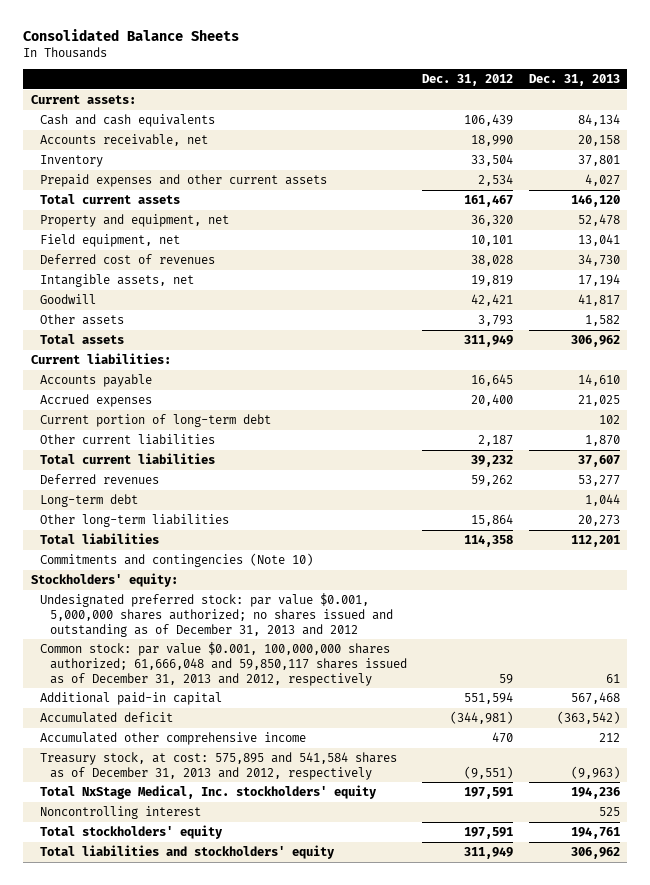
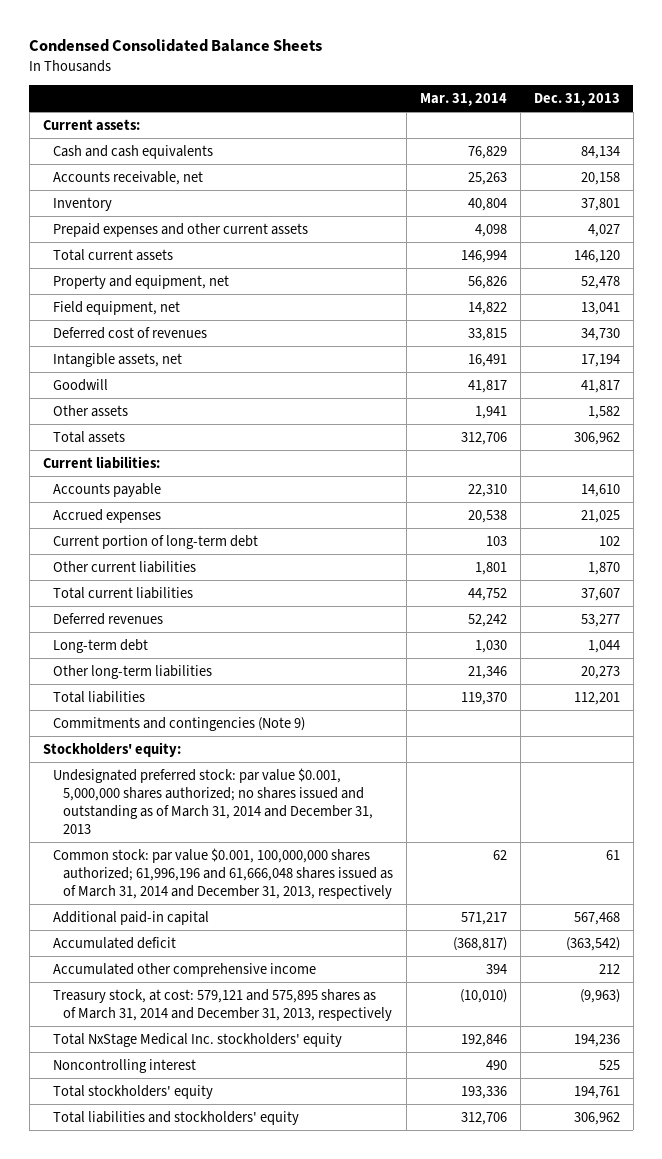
- Consolidated Balance Sheets
+ Condensed Consolidated Balance Sheets
- | Dec. 31, 2012 | Dec. 31, 2013
+ | Mar. 31, 2014 | Dec. 31, 2013
- Commitments and contingencies (Note 10)
+ Commitments and contingencies (Note 9)
- Undesignated preferred stock: par value $0.001, 5,000,000 shares authorized; no shares issued and outstanding as of December 31, 2013 and 2012
- Common stock: par value $0.001, 100,000,000 shares authorized; 61,666,048 and 59,850,117 shares issued as of December 31, 2013 and 2012, respectively | 59 | 61
+ Undesignated preferred stock: par value $0.001, 5,000,000 shares authorized; no shares issued and outstanding as of March 31, 2014 and December 31, 2013
+ Common stock: par value $0.001, 100,000,000 shares authorized; 61,996,196 and 61,666,048 shares issued as of March 31, 2014 and December 31, 2013, respectively | 62 | 61
- Treasury stock, at cost: 575,895 and 541,584 shares as of December 31, 2013 and 2012, respectively | (9,551) | (9,963)
- Total NxStage Medical, Inc. stockholders' equity | 197,591 | 194,236
+ Treasury stock, at cost: 579,121 and 575,895 shares as of March 31, 2014 and December 31, 2013, respectively | (10,010) | (9,963)
+ Total NxStage Medical Inc. stockholders' equity | 192,846 | 194,236

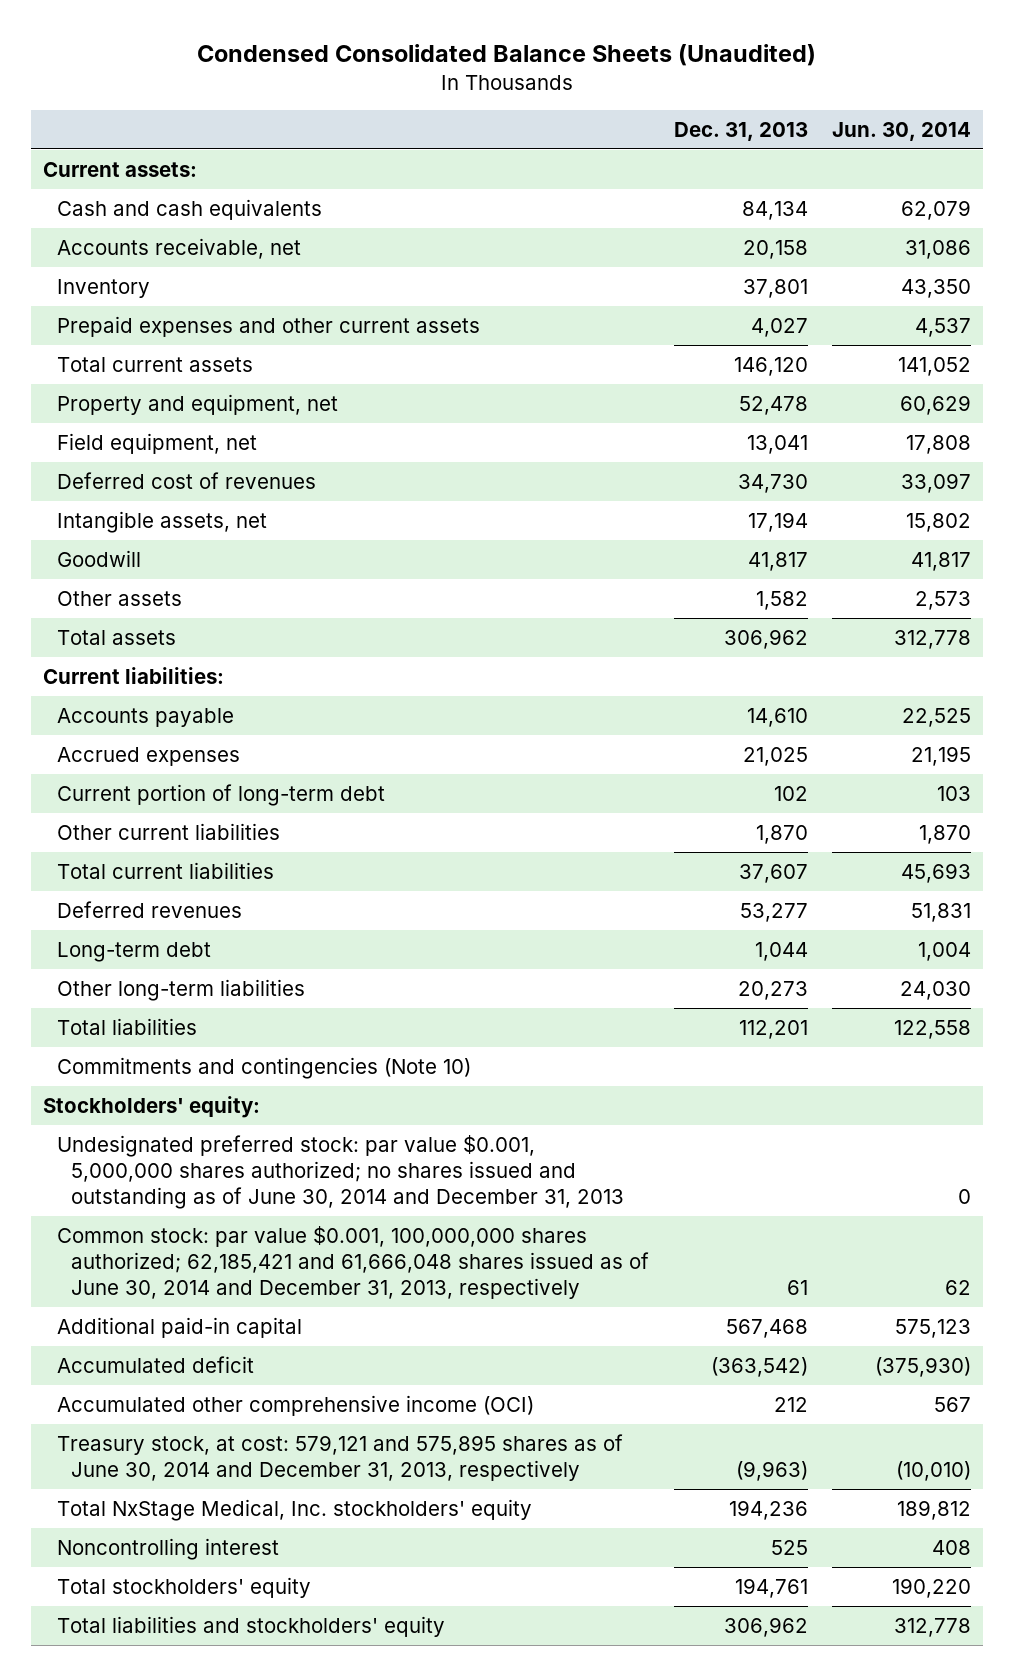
- Condensed Consolidated Balance Sheets
+ Condensed Consolidated Balance Sheets (Unaudited)
- | Mar. 31, 2014 | Dec. 31, 2013
+ | Dec. 31, 2013 | Jun. 30, 2014
- Commitments and contingencies (Note 9)
+ Commitments and contingencies (Note 10)
- Undesignated preferred stock: par value $0.001, 5,000,000 shares authorized; no shares issued and outstanding as of March 31, 2014 and December 31, 2013
- Common stock: par value $0.001, 100,000,000 shares authorized; 61,996,196 and 61,666,048 shares issued as of March 31, 2014 and December 31, 2013, respectively | 62 | 61
+ Undesignated preferred stock: par value $0.001, 5,000,000 shares authorized; no shares issued and outstanding as of June 30, 2014 and December 31, 2013 | | 0
+ Common stock: par value $0.001, 100,000,000 shares authorized; 62,185,421 and 61,666,048 shares issued as of June 30, 2014 and December 31, 2013, respectively | 61 | 62
- Accumulated other comprehensive income | 394 | 212
- Treasury stock, at cost: 579,121 and 575,895 shares as of March 31, 2014 and December 31, 2013, respectively | (10,010) | (9,963)
- Total NxStage Medical Inc. stockholders' equity | 192,846 | 194,236
+ Accumulated other comprehensive income (OCI) | 212 | 567
+ Treasury stock, at cost: 579,121 and 575,895 shares as of June 30, 2014 and December 31, 2013, respectively | (9,963) | (10,010)
+ Total NxStage Medical, Inc. stockholders' equity | 194,236 | 189,812

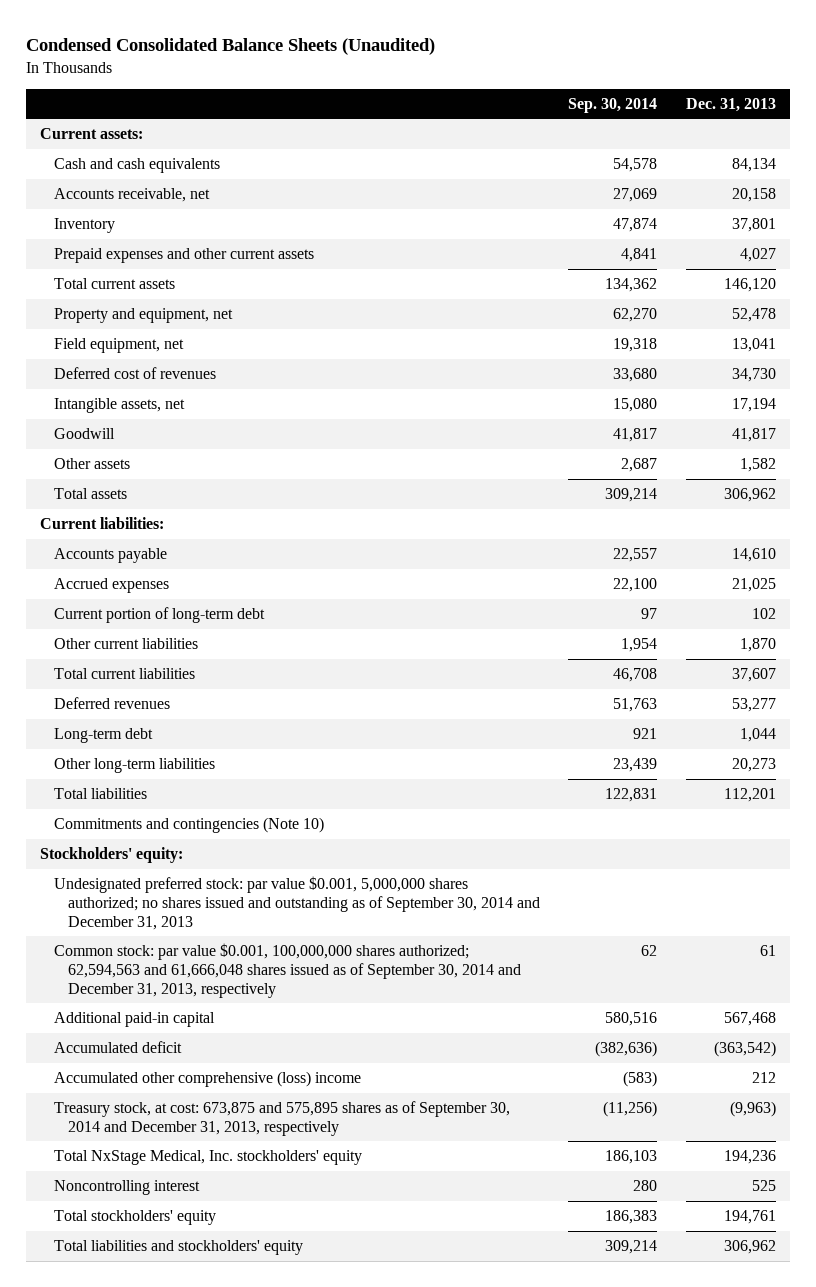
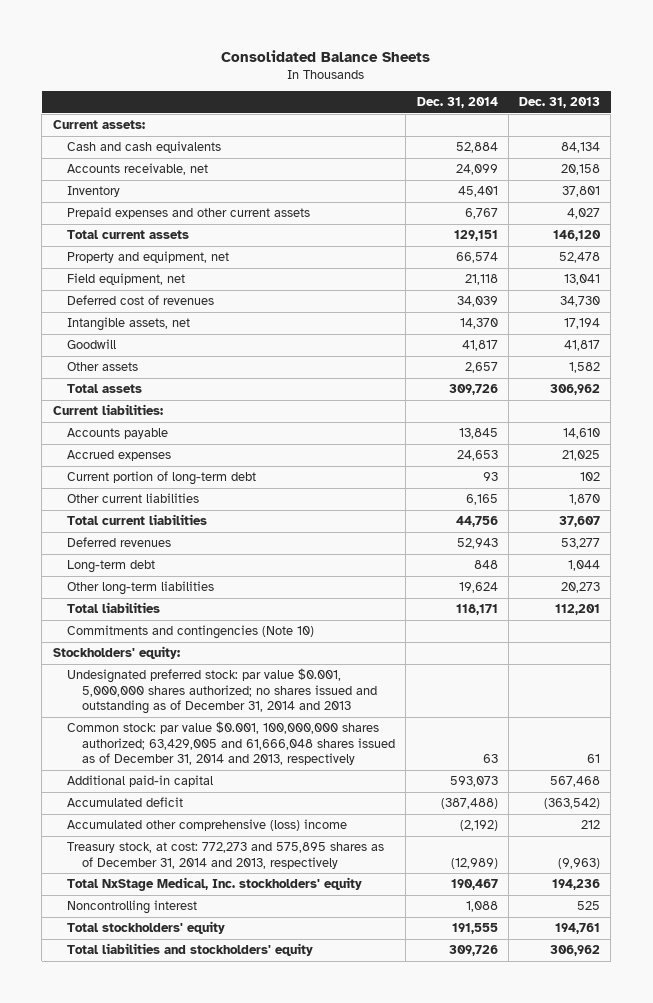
- Condensed Consolidated Balance Sheets (Unaudited)
+ Consolidated Balance Sheets
- | Sep. 30, 2014 | Dec. 31, 2013
+ | Dec. 31, 2014 | Dec. 31, 2013
- Undesignated preferred stock: par value $0.001, 5,000,000 shares authorized; no shares issued and outstanding as of September 30, 2014 and December 31, 2013
- Common stock: par value $0.001, 100,000,000 shares authorized; 62,594,563 and 61,666,048 shares issued as of September 30, 2014 and December 31, 2013, respectively | 62 | 61
+ Undesignated preferred stock: par value $0.001, 5,000,000 shares authorized; no shares issued and outstanding as of December 31, 2014 and 2013
+ Common stock: par value $0.001, 100,000,000 shares authorized; 63,429,005 and 61,666,048 shares issued as of December 31, 2014 and 2013, respectively | 63 | 61
- Treasury stock, at cost: 673,875 and 575,895 shares as of September 30, 2014 and December 31, 2013, respectively | (11,256) | (9,963)
+ Treasury stock, at cost: 772,273 and 575,895 shares as of December 31, 2014 and 2013, respectively | (12,989) | (9,963)

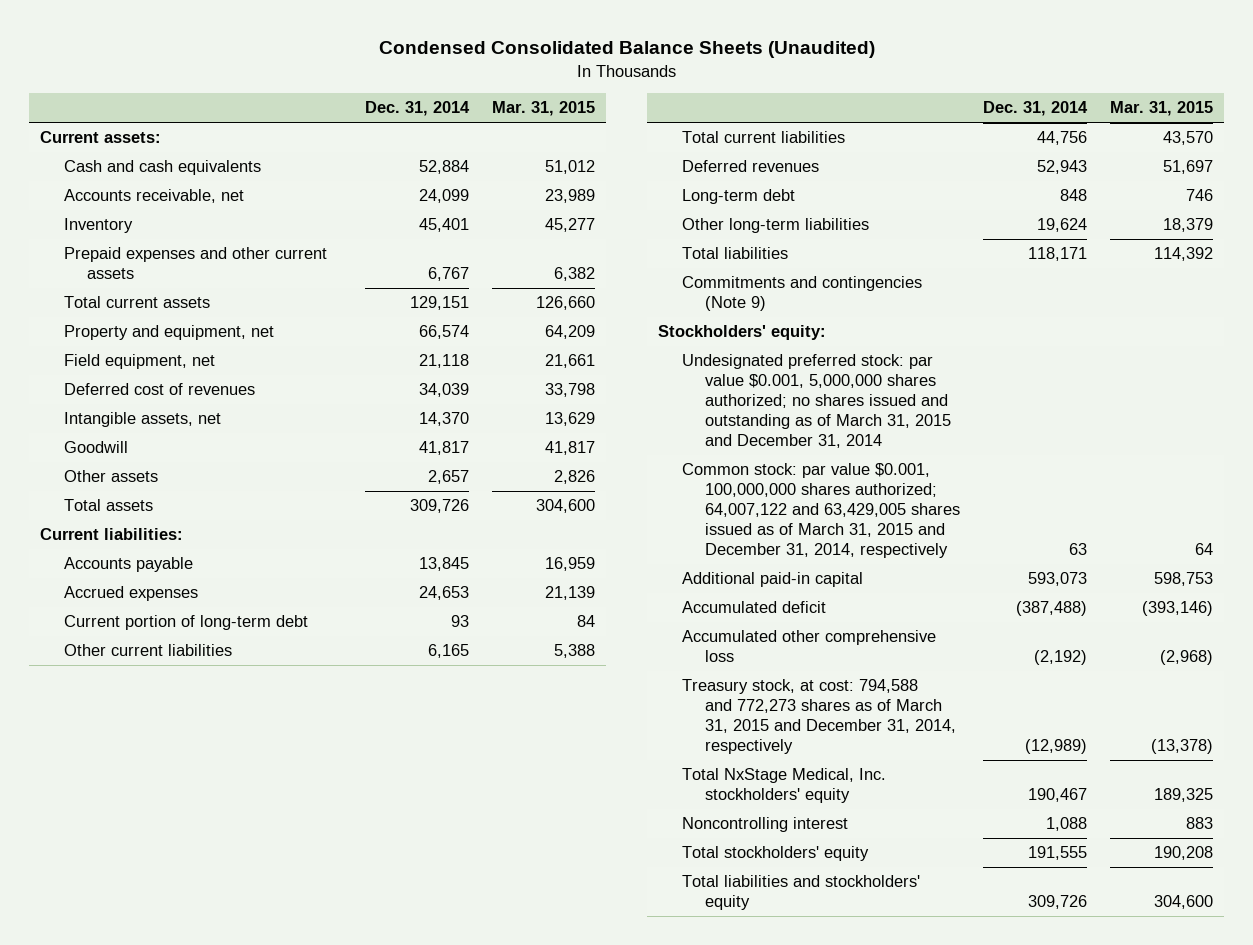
- Consolidated Balance Sheets
+ Condensed Consolidated Balance Sheets (Unaudited)
- | Dec. 31, 2014 | Dec. 31, 2013
+ | Dec. 31, 2014 | Mar. 31, 2015
- Commitments and contingencies (Note 10)
+ Commitments and contingencies (Note 9)
- Undesignated preferred stock: par value $0.001, 5,000,000 shares authorized; no shares issued and outstanding as of December 31, 2014 and 2013
- Common stock: par value $0.001, 100,000,000 shares authorized; 63,429,005 and 61,666,048 shares issued as of December 31, 2014 and 2013, respectively | 63 | 61
+ Undesignated preferred stock: par value $0.001, 5,000,000 shares authorized; no shares issued and outstanding as of March 31, 2015 and December 31, 2014
+ Common stock: par value $0.001, 100,000,000 shares authorized; 64,007,122 and 63,429,005 shares issued as of March 31, 2015 and December 31, 2014, respectively | 63 | 64
- Accumulated other comprehensive (loss) income | (2,192) | 212
- Treasury stock, at cost: 772,273 and 575,895 shares as of December 31, 2014 and 2013, respectively | (12,989) | (9,963)
+ Accumulated other comprehensive loss | (2,192) | (2,968)
+ Treasury stock, at cost: 794,588 and 772,273 shares as of March 31, 2015 and December 31, 2014, respectively | (12,989) | (13,378)

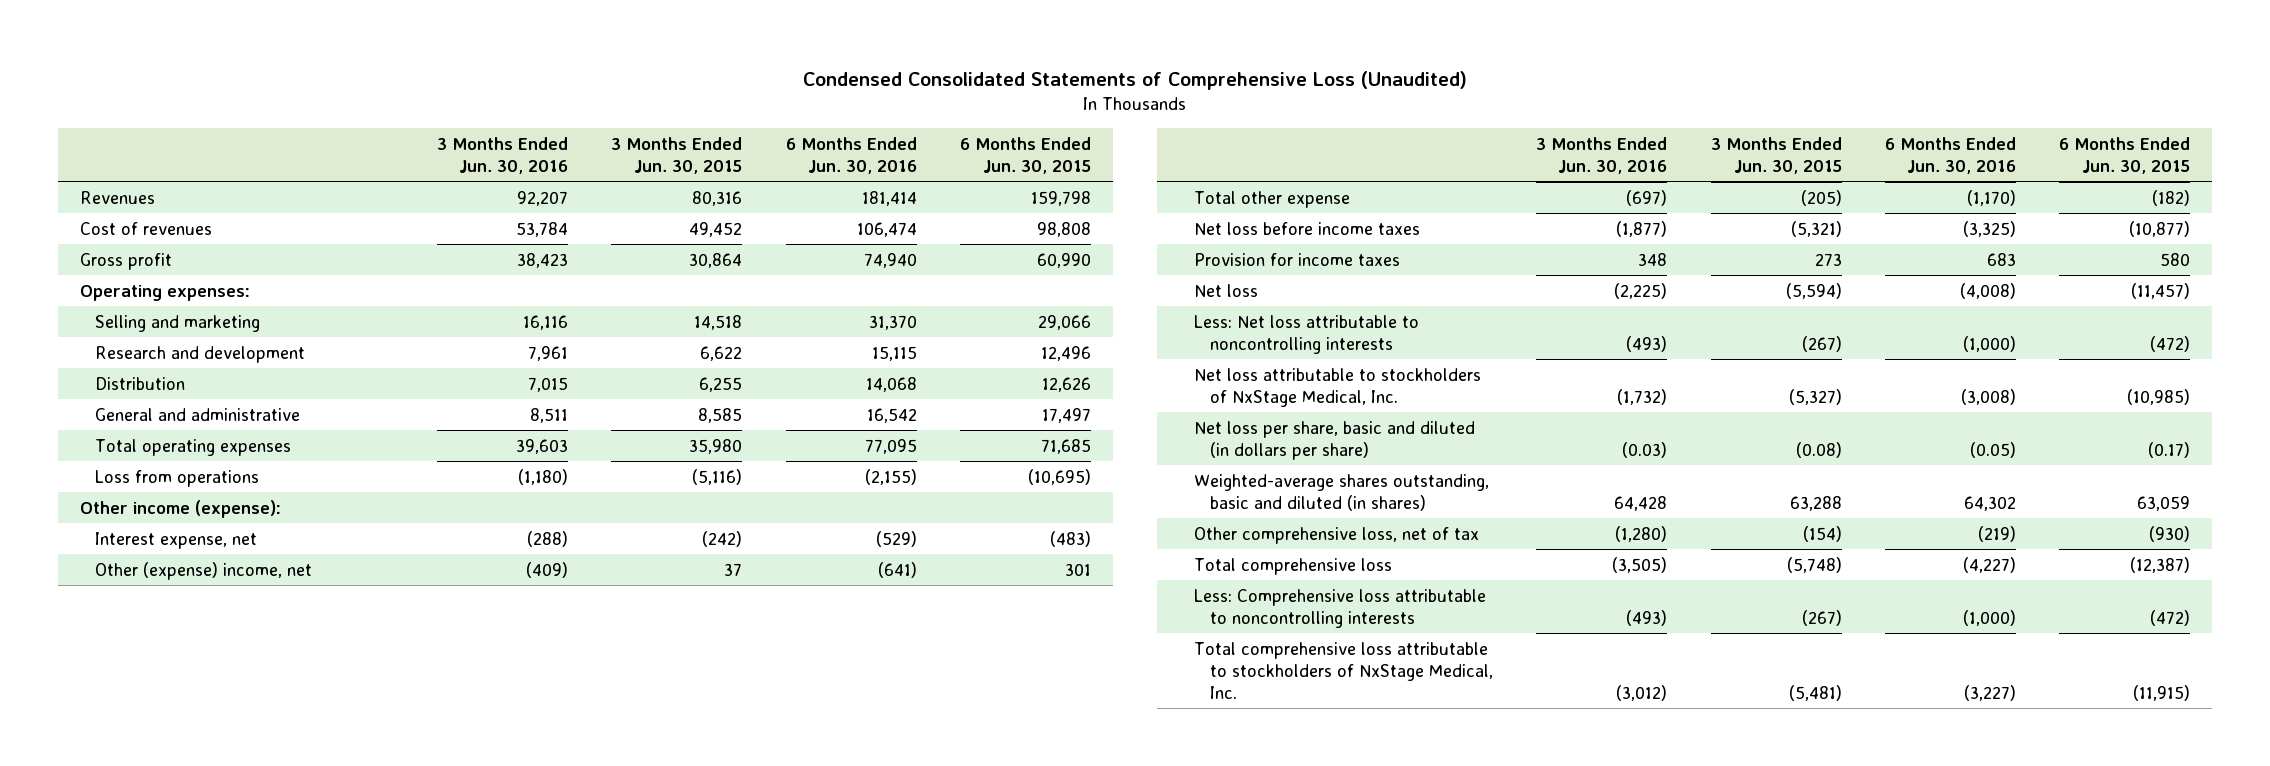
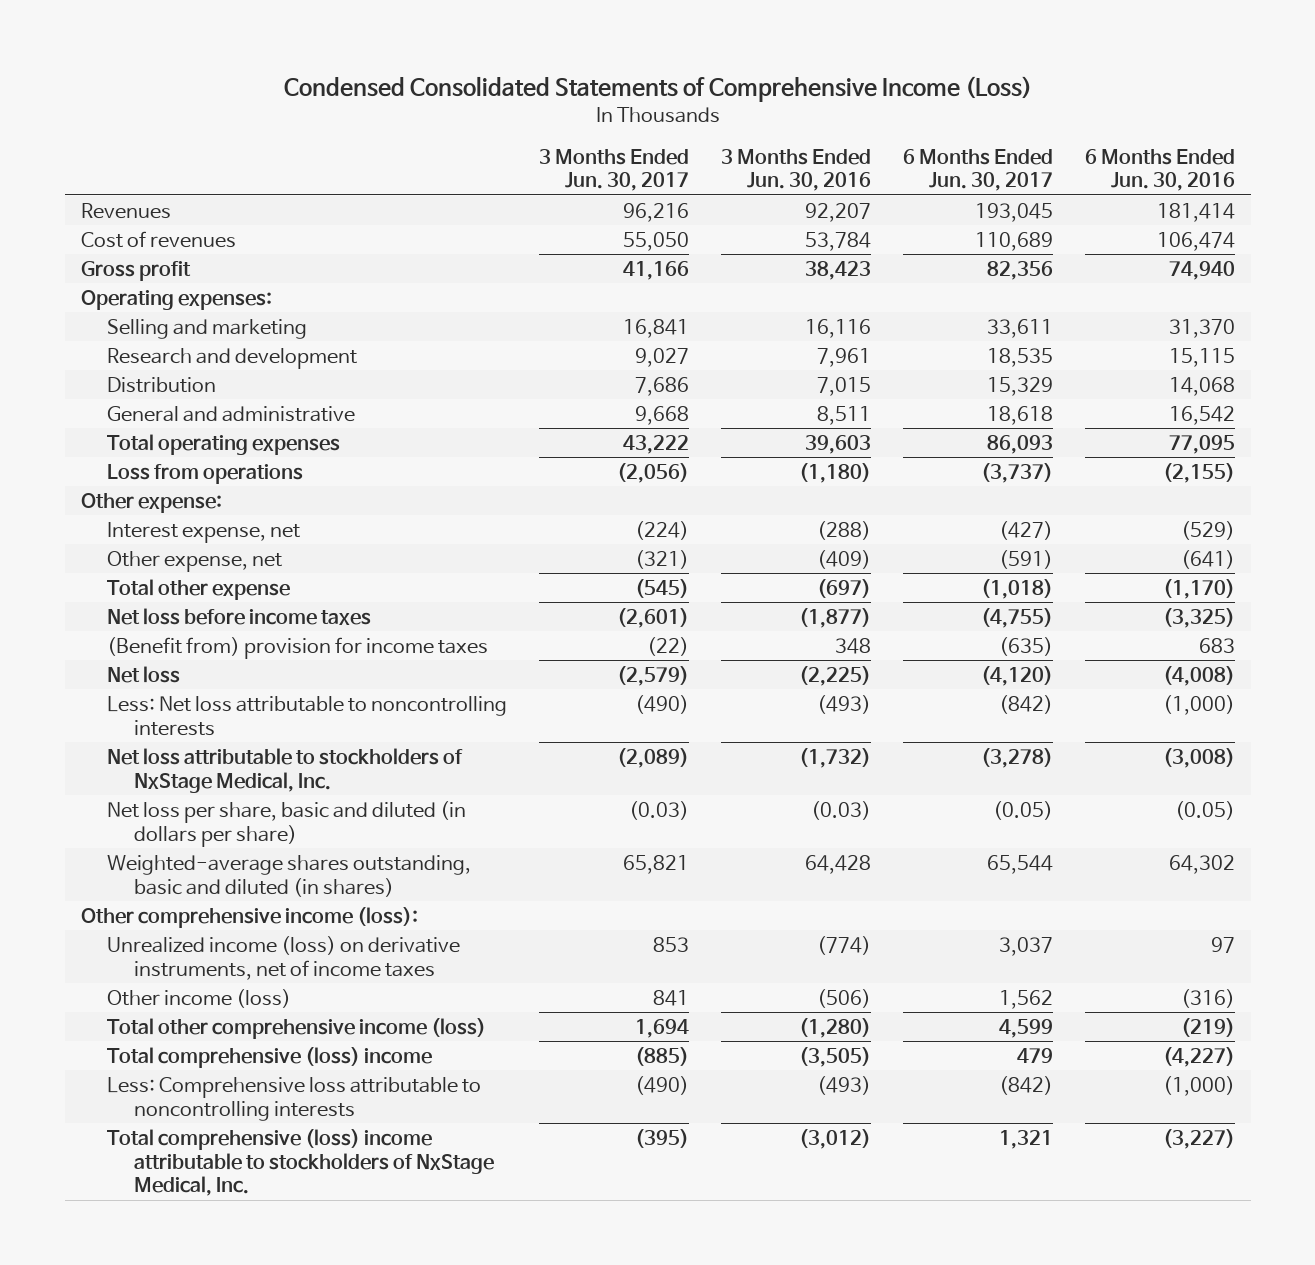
- Condensed Consolidated Statements of Comprehensive Loss (Unaudited)
+ Condensed Consolidated Statements of Comprehensive Income (Loss)
- | 3 Months Ended Jun. 30, 2016 | 3 Months Ended Jun. 30, 2015 | 6 Months Ended Jun. 30, 2016 | 6 Months Ended Jun. 30, 2015
+ | 3 Months Ended Jun. 30, 2017 | 3 Months Ended Jun. 30, 2016 | 6 Months Ended Jun. 30, 2017 | 6 Months Ended Jun. 30, 2016
- Other income (expense):
+ Other expense:
- Other (expense) income, net | (409) | 37 | (641) | 301
+ Other expense, net | (321) | (409) | (591) | (641)
- Provision for income taxes | 348 | 273 | 683 | 580
+ (Benefit from) provision for income taxes | (22) | 348 | (635) | 683
- Other comprehensive loss, net of tax | (1,280) | (154) | (219) | (930)
- Total comprehensive loss | (3,505) | (5,748) | (4,227) | (12,387)
+ Other comprehensive income (loss):
+ Unrealized income (loss) on derivative instruments, net of income taxes | 853 | (774) | 3,037 | 97
+ Other income (loss) | 841 | (506) | 1,562 | (316)
+ Total other comprehensive income (loss) | 1,694 | (1,280) | 4,599 | (219)
+ Total comprehensive (loss) income | (885) | (3,505) | 479 | (4,227)
- Total comprehensive loss attributable to stockholders of NxStage Medical, Inc. | (3,012) | (5,481) | (3,227) | (11,915)
+ Total comprehensive (loss) income attributable to stockholders of NxStage Medical, Inc. | (395) | (3,012) | 1,321 | (3,227)

